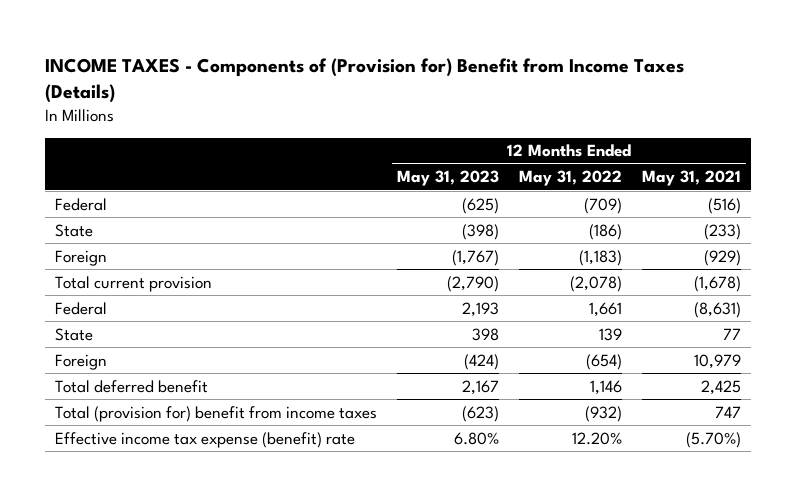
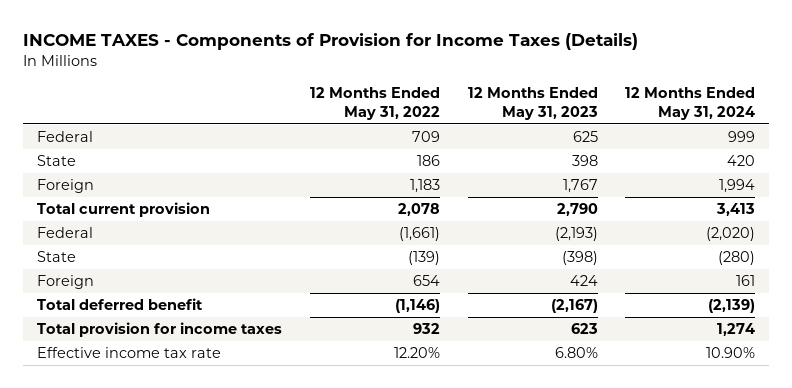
- INCOME TAXES - Components of (Provision for) Benefit from Income Taxes (Details)
+ INCOME TAXES - Components of Provision for Income Taxes (Details)
- | 12 Months Ended May 31, 2023 | 12 Months Ended May 31, 2022 | 12 Months Ended May 31, 2021
+ | 12 Months Ended May 31, 2022 | 12 Months Ended May 31, 2023 | 12 Months Ended May 31, 2024
- Federal | (625) | (709) | (516)
- State | (398) | (186) | (233)
- Foreign | (1,767) | (1,183) | (929)
- Total current provision | (2,790) | (2,078) | (1,678)
- Federal | 2,193 | 1,661 | (8,631)
- State | 398 | 139 | 77
- Foreign | (424) | (654) | 10,979
- Total deferred benefit | 2,167 | 1,146 | 2,425
- Total (provision for) benefit from income taxes | (623) | (932) | 747
- Effective income tax expense (benefit) rate | 6.80% | 12.20% | (5.70%)
+ Federal | 709 | 625 | 999
+ State | 186 | 398 | 420
+ Foreign | 1,183 | 1,767 | 1,994
+ Total current provision | 2,078 | 2,790 | 3,413
+ Federal | (1,661) | (2,193) | (2,020)
+ State | (139) | (398) | (280)
+ Foreign | 654 | 424 | 161
+ Total deferred benefit | (1,146) | (2,167) | (2,139)
+ Total provision for income taxes | 932 | 623 | 1,274
+ Effective income tax rate | 12.20% | 6.80% | 10.90%

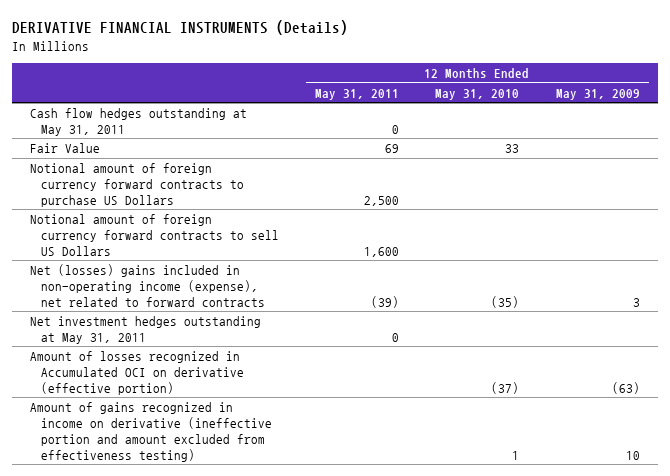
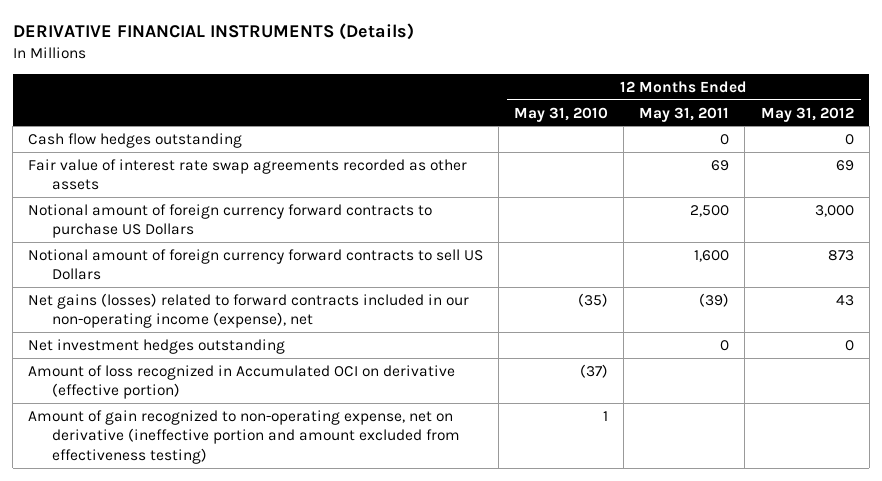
- | 12 Months Ended May 31, 2011 | 12 Months Ended May 31, 2010 | 12 Months Ended May 31, 2009
+ | 12 Months Ended May 31, 2010 | 12 Months Ended May 31, 2011 | 12 Months Ended May 31, 2012
- Cash flow hedges outstanding at May 31, 2011 | 0 | |
- Fair Value | 69 | 33 |
+ Cash flow hedges outstanding | | 0 | 0
+ Fair value of interest rate swap agreements recorded as other assets | | 69 | 69
- Net (losses) gains included in non-operating income (expense), net related to forward contracts | (39) | (35) | 3
- Net investment hedges outstanding at May 31, 2011 | 0 | |
- Amount of losses recognized in Accumulated OCI on derivative (effective portion) | | (37) | (63)
- Amount of gains recognized in income on derivative (ineffective portion and amount excluded from effectiveness testing) | | 1 | 10
+ Net gains (losses) related to forward contracts included in our non-operating income (expense), net | (35) | (39) | 43
+ Net investment hedges outstanding | | 0 | 0
+ Amount of loss recognized in Accumulated OCI on derivative (effective portion) | (37) | |
+ Amount of gain recognized to non-operating expense, net on derivative (ineffective portion and amount excluded from effectiveness testing) | 1 | |

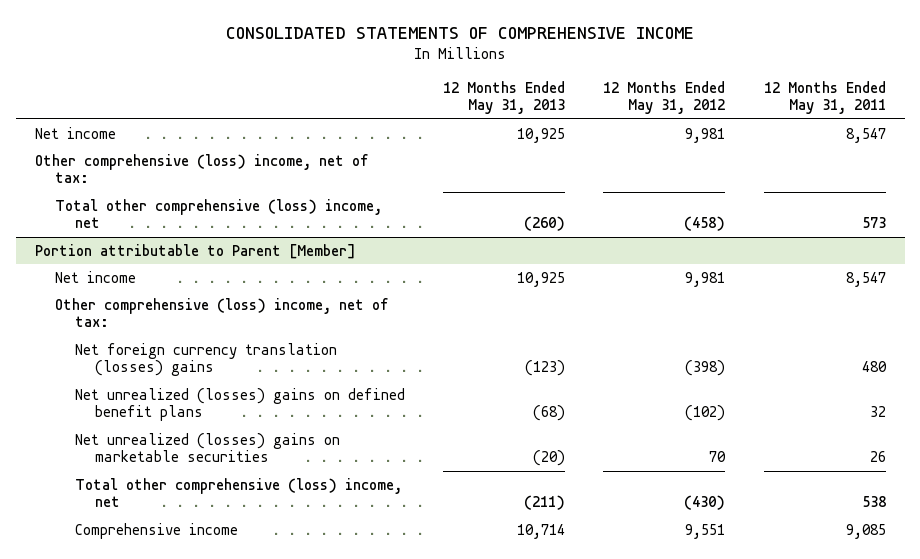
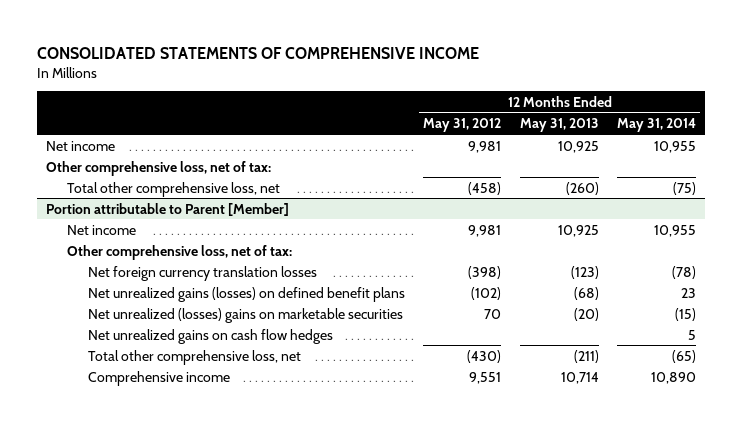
- | 12 Months Ended May 31, 2013 | 12 Months Ended May 31, 2012 | 12 Months Ended May 31, 2011
+ | 12 Months Ended May 31, 2012 | 12 Months Ended May 31, 2013 | 12 Months Ended May 31, 2014
- Other comprehensive (loss) income, net of tax:
- Total other comprehensive (loss) income, net | (260) | (458) | 573
+ Other comprehensive loss, net of tax:
+ Total other comprehensive loss, net | (458) | (260) | (75)
@ Portion attributable to Parent [Member]
- Other comprehensive (loss) income, net of tax:
- Net foreign currency translation (losses) gains | (123) | (398) | 480
- Net unrealized (losses) gains on defined benefit plans | (68) | (102) | 32
+ Other comprehensive loss, net of tax:
+ Net foreign currency translation losses | (398) | (123) | (78)
+ Net unrealized gains (losses) on defined benefit plans | (102) | (68) | 23
- Total other comprehensive (loss) income, net | (211) | (430) | 538
+ Net unrealized gains on cash flow hedges | | | 5
+ Total other comprehensive loss, net | (430) | (211) | (65)

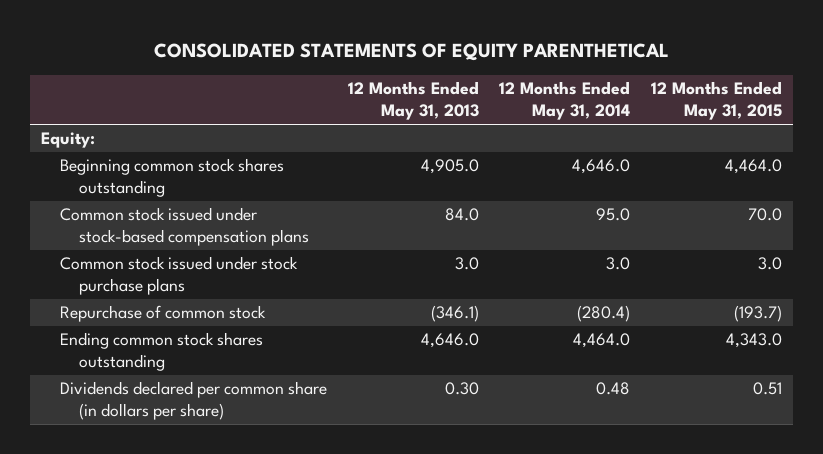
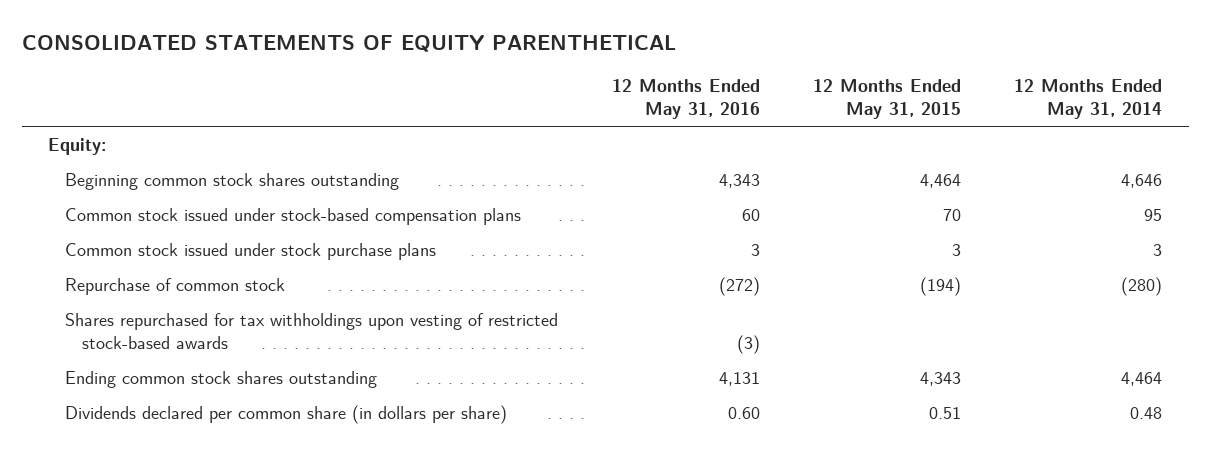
- | 12 Months Ended May 31, 2013 | 12 Months Ended May 31, 2014 | 12 Months Ended May 31, 2015
+ | 12 Months Ended May 31, 2016 | 12 Months Ended May 31, 2015 | 12 Months Ended May 31, 2014
- Beginning common stock shares outstanding | 4,905.0 | 4,646.0 | 4,464.0
- Common stock issued under stock-based compensation plans | 84.0 | 95.0 | 70.0
- Common stock issued under stock purchase plans | 3.0 | 3.0 | 3.0
- Repurchase of common stock | (346.1) | (280.4) | (193.7)
- Ending common stock shares outstanding | 4,646.0 | 4,464.0 | 4,343.0
+ Beginning common stock shares outstanding | 4,343 | 4,464 | 4,646
+ Common stock issued under stock-based compensation plans | 60 | 70 | 95
+ Common stock issued under stock purchase plans | 3 | 3 | 3
+ Repurchase of common stock | (272) | (194) | (280)
+ Shares repurchased for tax withholdings upon vesting of restricted stock-based awards | (3) | |
+ Ending common stock shares outstanding | 4,131 | 4,343 | 4,464

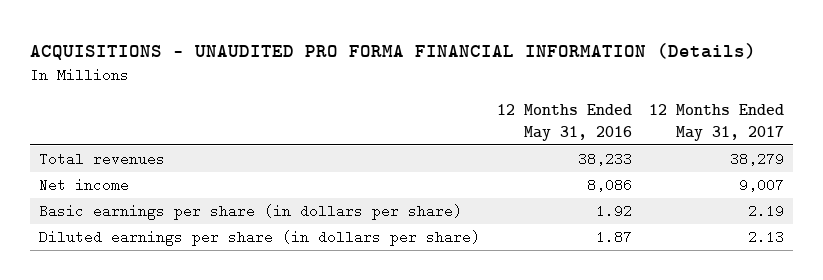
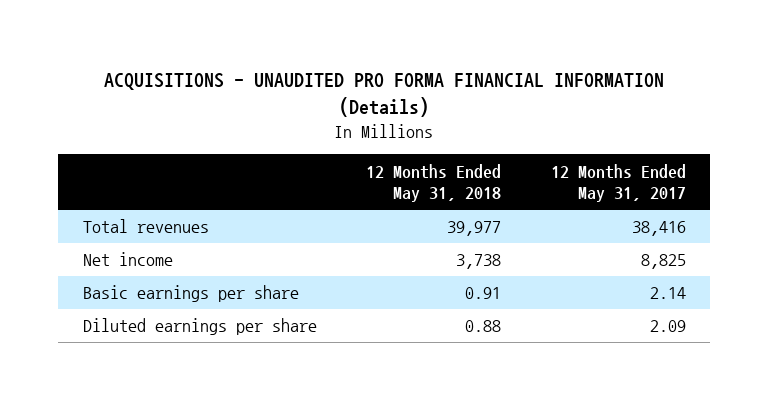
- | 12 Months Ended May 31, 2016 | 12 Months Ended May 31, 2017
+ | 12 Months Ended May 31, 2018 | 12 Months Ended May 31, 2017
- Total revenues | 38,233 | 38,279
- Net income | 8,086 | 9,007
- Basic earnings per share (in dollars per share) | 1.92 | 2.19
- Diluted earnings per share (in dollars per share) | 1.87 | 2.13
+ Total revenues | 39,977 | 38,416
+ Net income | 3,738 | 8,825
+ Basic earnings per share | 0.91 | 2.14
+ Diluted earnings per share | 0.88 | 2.09

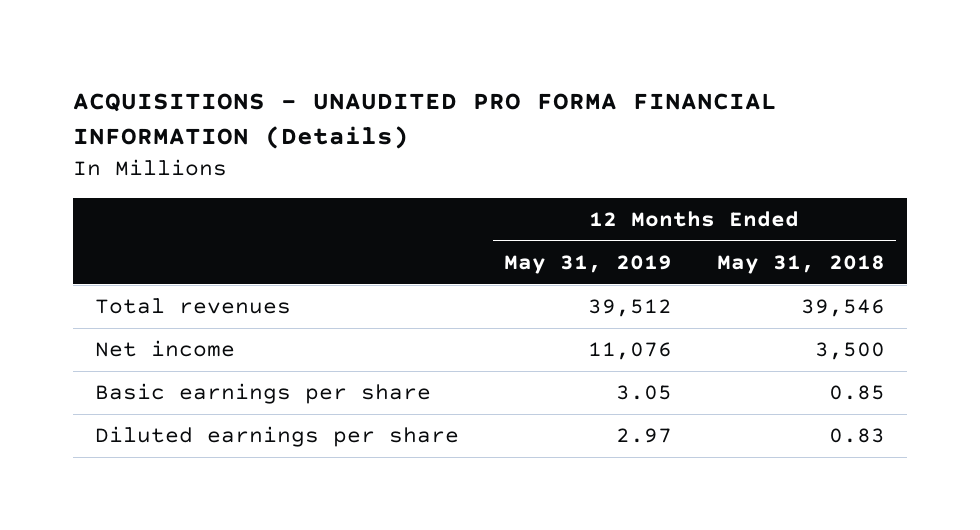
- | 12 Months Ended May 31, 2018 | 12 Months Ended May 31, 2017
+ | 12 Months Ended May 31, 2019 | 12 Months Ended May 31, 2018
- Total revenues | 39,977 | 38,416
- Net income | 3,738 | 8,825
- Basic earnings per share | 0.91 | 2.14
- Diluted earnings per share | 0.88 | 2.09
+ Total revenues | 39,512 | 39,546
+ Net income | 11,076 | 3,500
+ Basic earnings per share | 3.05 | 0.85
+ Diluted earnings per share | 2.97 | 0.83

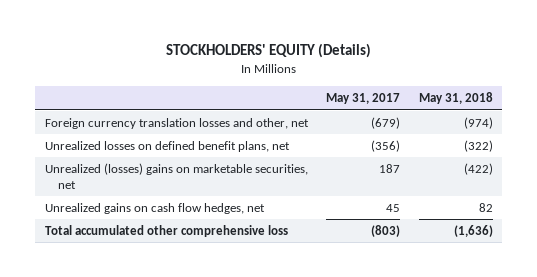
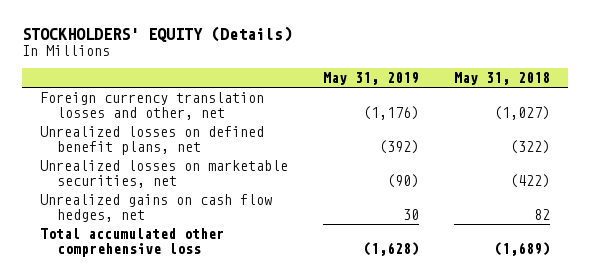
- | May 31, 2017 | May 31, 2018
+ | May 31, 2019 | May 31, 2018
- Foreign currency translation losses and other, net | (679) | (974)
+ Foreign currency translation losses and other, net | (1,176) | (1,027)
- Unrealized (losses) gains on marketable securities, net | 187 | (422)
+ Unrealized losses on marketable securities, net | (90) | (422)
- Total accumulated other comprehensive loss | (803) | (1,636)
+ Total accumulated other comprehensive loss | (1,628) | (1,689)

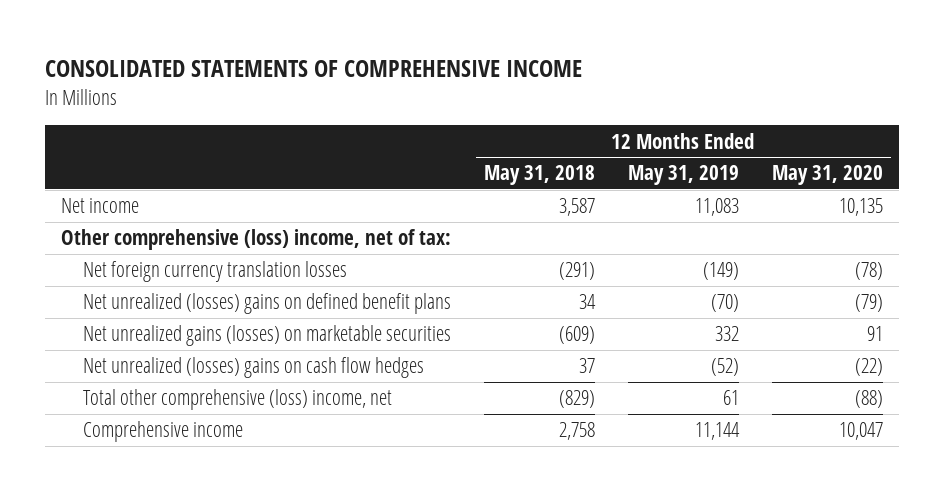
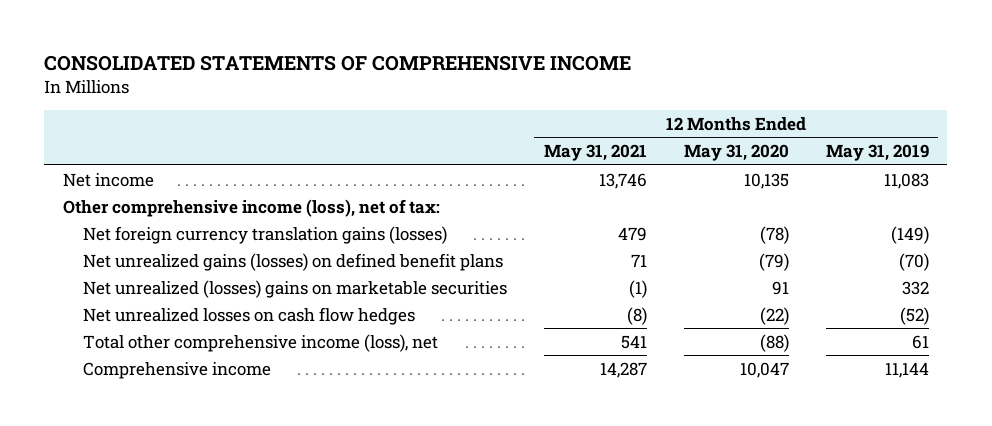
- | 12 Months Ended May 31, 2018 | 12 Months Ended May 31, 2019 | 12 Months Ended May 31, 2020
+ | 12 Months Ended May 31, 2021 | 12 Months Ended May 31, 2020 | 12 Months Ended May 31, 2019
- Other comprehensive (loss) income, net of tax:
- Net foreign currency translation losses | (291) | (149) | (78)
- Net unrealized (losses) gains on defined benefit plans | 34 | (70) | (79)
- Net unrealized gains (losses) on marketable securities | (609) | 332 | 91
- Net unrealized (losses) gains on cash flow hedges | 37 | (52) | (22)
- Total other comprehensive (loss) income, net | (829) | 61 | (88)
+ Other comprehensive income (loss), net of tax:
+ Net foreign currency translation gains (losses) | 479 | (78) | (149)
+ Net unrealized gains (losses) on defined benefit plans | 71 | (79) | (70)
+ Net unrealized (losses) gains on marketable securities | (1) | 91 | 332
+ Net unrealized losses on cash flow hedges | (8) | (22) | (52)
+ Total other comprehensive income (loss), net | 541 | (88) | 61

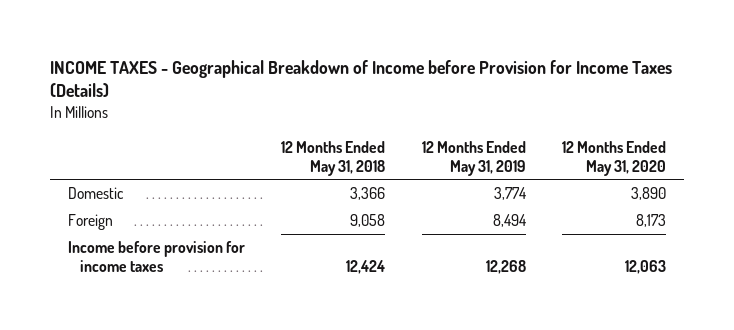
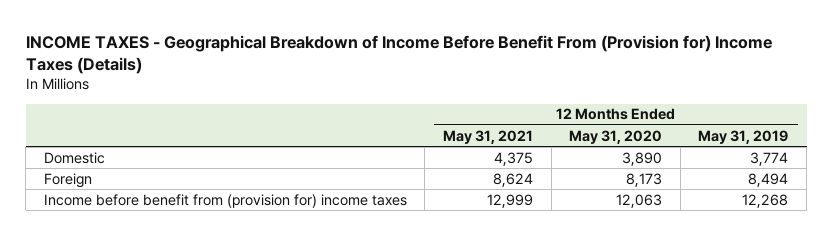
- INCOME TAXES - Geographical Breakdown of Income before Provision for Income Taxes (Details)
+ INCOME TAXES - Geographical Breakdown of Income Before Benefit From (Provision for) Income Taxes (Details)
- | 12 Months Ended May 31, 2018 | 12 Months Ended May 31, 2019 | 12 Months Ended May 31, 2020
+ | 12 Months Ended May 31, 2021 | 12 Months Ended May 31, 2020 | 12 Months Ended May 31, 2019
- Income before provision for income taxes | 12,424 | 12,268 | 12,063
+ Income before benefit from (provision for) income taxes | 12,999 | 12,063 | 12,268

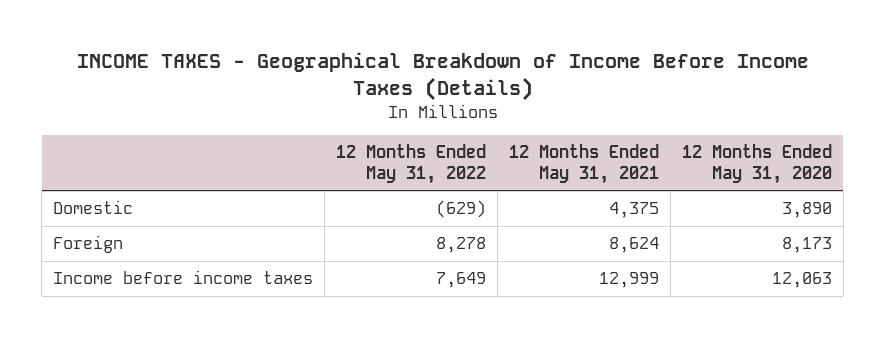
- INCOME TAXES - Geographical Breakdown of Income Before Benefit From (Provision for) Income Taxes (Details)
+ INCOME TAXES - Geographical Breakdown of Income Before Income Taxes (Details)
- | 12 Months Ended May 31, 2021 | 12 Months Ended May 31, 2020 | 12 Months Ended May 31, 2019
+ | 12 Months Ended May 31, 2022 | 12 Months Ended May 31, 2021 | 12 Months Ended May 31, 2020
- Income before benefit from (provision for) income taxes | 12,999 | 12,063 | 12,268
+ Income before income taxes | 7,649 | 12,999 | 12,063

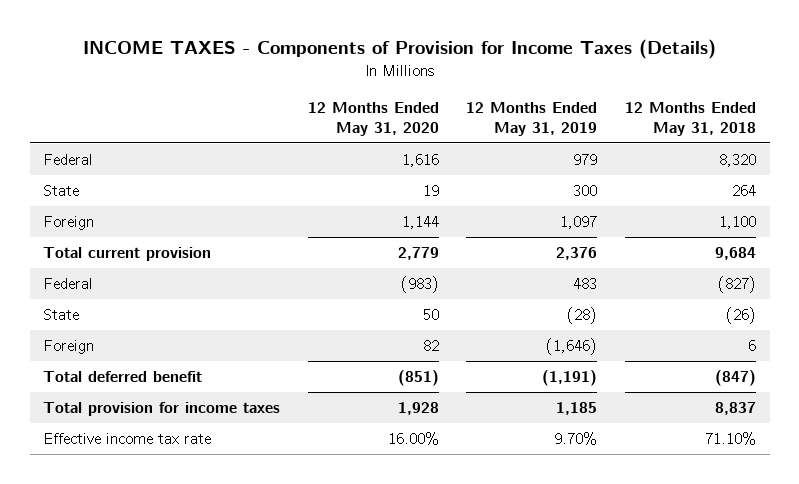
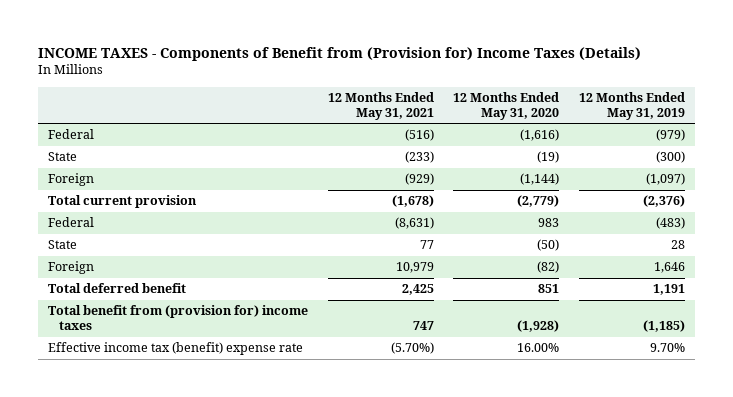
- INCOME TAXES - Components of Provision for Income Taxes (Details)
+ INCOME TAXES - Components of Benefit from (Provision for) Income Taxes (Details)
- | 12 Months Ended May 31, 2020 | 12 Months Ended May 31, 2019 | 12 Months Ended May 31, 2018
+ | 12 Months Ended May 31, 2021 | 12 Months Ended May 31, 2020 | 12 Months Ended May 31, 2019
- Federal | 1,616 | 979 | 8,320
- State | 19 | 300 | 264
- Foreign | 1,144 | 1,097 | 1,100
- Total current provision | 2,779 | 2,376 | 9,684
- Federal | (983) | 483 | (827)
- State | 50 | (28) | (26)
- Foreign | 82 | (1,646) | 6
- Total deferred benefit | (851) | (1,191) | (847)
- Total provision for income taxes | 1,928 | 1,185 | 8,837
- Effective income tax rate | 16.00% | 9.70% | 71.10%
+ Federal | (516) | (1,616) | (979)
+ State | (233) | (19) | (300)
+ Foreign | (929) | (1,144) | (1,097)
+ Total current provision | (1,678) | (2,779) | (2,376)
+ Federal | (8,631) | 983 | (483)
+ State | 77 | (50) | 28
+ Foreign | 10,979 | (82) | 1,646
+ Total deferred benefit | 2,425 | 851 | 1,191
+ Total benefit from (provision for) income taxes | 747 | (1,928) | (1,185)
+ Effective income tax (benefit) expense rate | (5.70%) | 16.00% | 9.70%

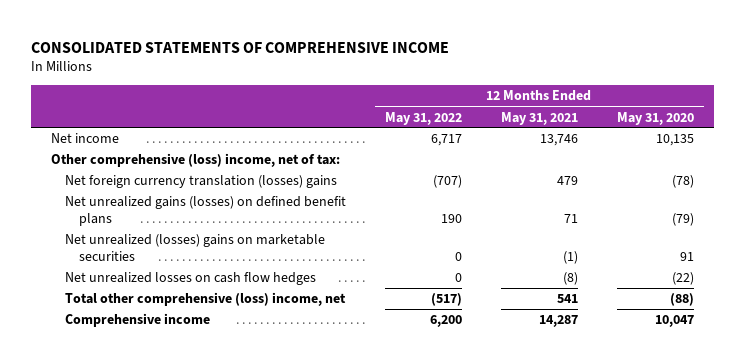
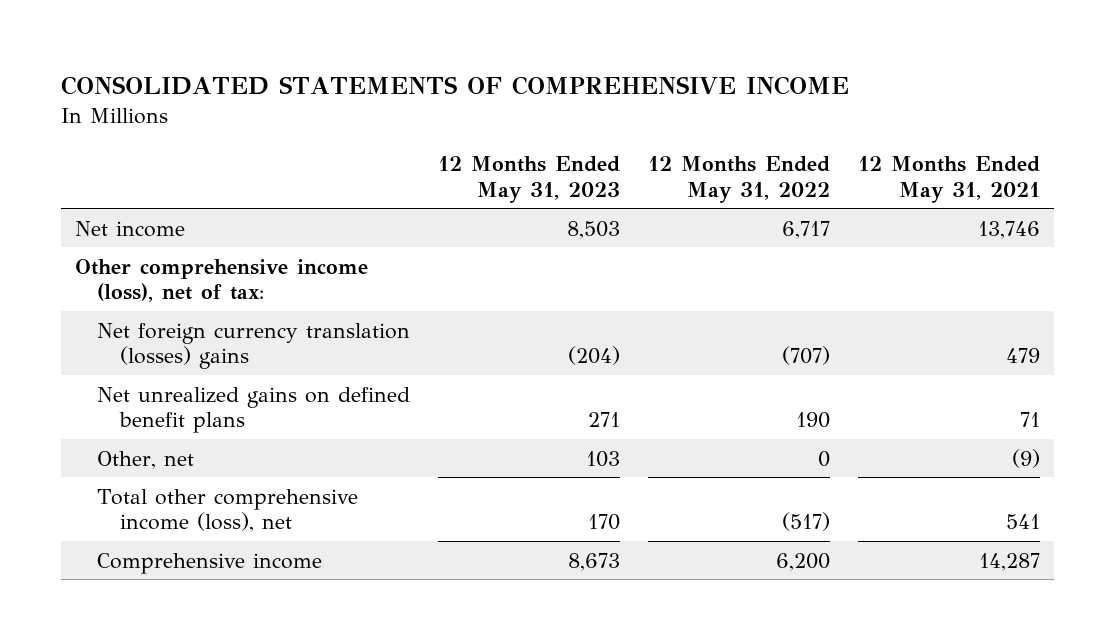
- | 12 Months Ended May 31, 2022 | 12 Months Ended May 31, 2021 | 12 Months Ended May 31, 2020
+ | 12 Months Ended May 31, 2023 | 12 Months Ended May 31, 2022 | 12 Months Ended May 31, 2021
- Other comprehensive (loss) income, net of tax:
+ Other comprehensive income (loss), net of tax:
- Net unrealized gains (losses) on defined benefit plans | 190 | 71 | (79)
- Net unrealized (losses) gains on marketable securities | 0 | (1) | 91
- Net unrealized losses on cash flow hedges | 0 | (8) | (22)
- Total other comprehensive (loss) income, net | (517) | 541 | (88)
+ Net unrealized gains on defined benefit plans | 271 | 190 | 71
+ Other, net | 103 | 0 | (9)
+ Total other comprehensive income (loss), net | 170 | (517) | 541

